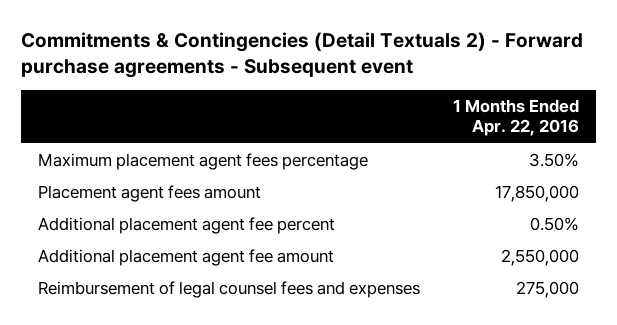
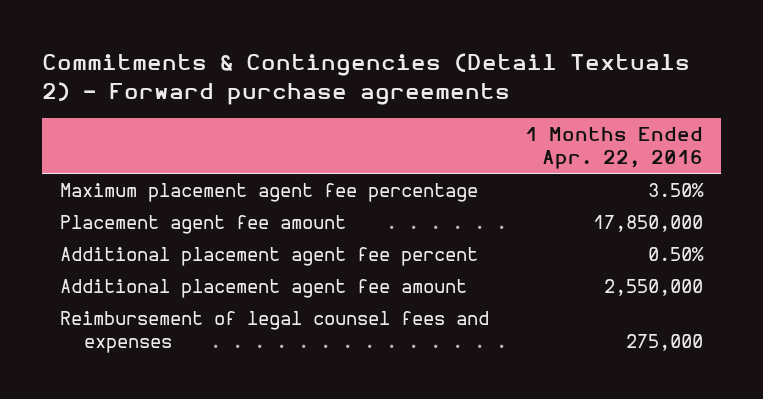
- Commitments & Contingencies (Detail Textuals 2) - Forward purchase agreements - Subsequent event
+ Commitments & Contingencies (Detail Textuals 2) - Forward purchase agreements
- Maximum placement agent fees percentage | 3.50%
- Placement agent fees amount | 17,850,000
+ Maximum placement agent fee percentage | 3.50%
+ Placement agent fee amount | 17,850,000

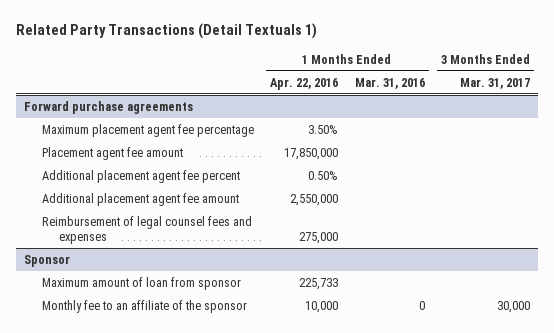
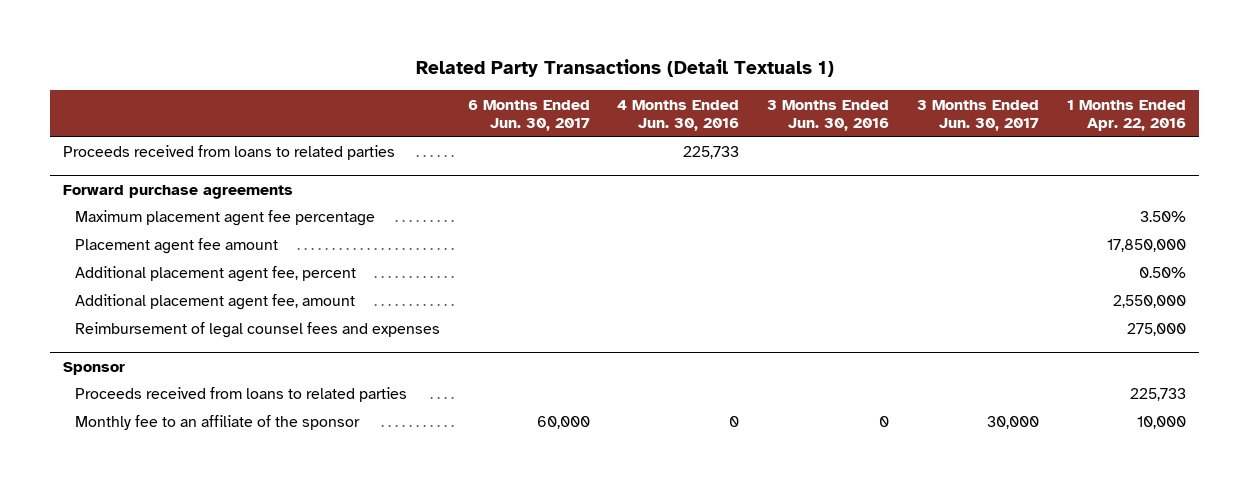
- | 1 Months Ended Apr. 22, 2016 | 1 Months Ended Mar. 31, 2016 | 3 Months Ended Mar. 31, 2017
+ | 6 Months Ended Jun. 30, 2017 | 4 Months Ended Jun. 30, 2016 | 3 Months Ended Jun. 30, 2016 | 3 Months Ended Jun. 30, 2017 | 1 Months Ended Apr. 22, 2016
+ Proceeds received from loans to related parties | | 225,733 | | |
@ Forward purchase agreements
- Additional placement agent fee percent | 0.50% | |
- Additional placement agent fee amount | 2,550,000 | |
+ Additional placement agent fee, percent | | | | | 0.50%
+ Additional placement agent fee, amount | | | | | 2,550,000
@ Sponsor
- Maximum amount of loan from sponsor | 225,733 | |
+ Proceeds received from loans to related parties | | | | | 225,733

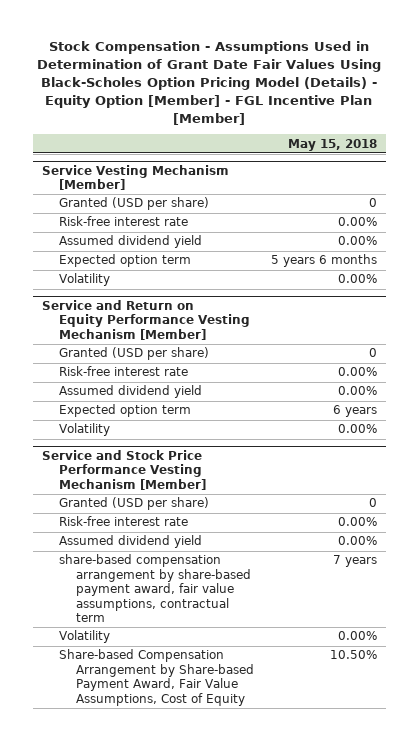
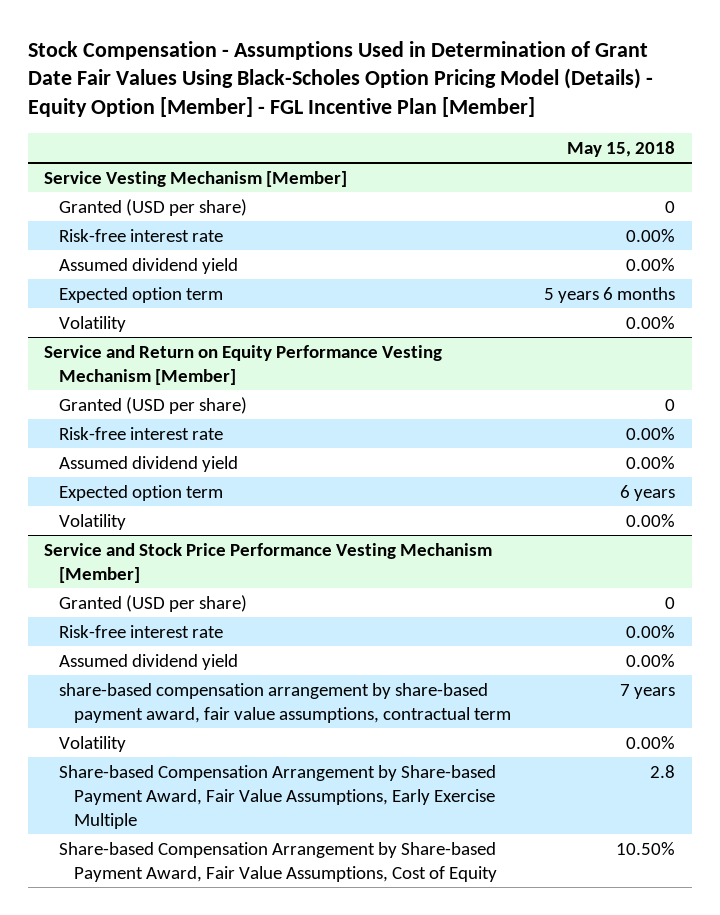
@ Service and Stock Price Performance Vesting Mechanism [Member]
+ Share-based Compensation Arrangement by Share-based Payment Award, Fair Value Assumptions, Early Exercise Multiple | 2.8

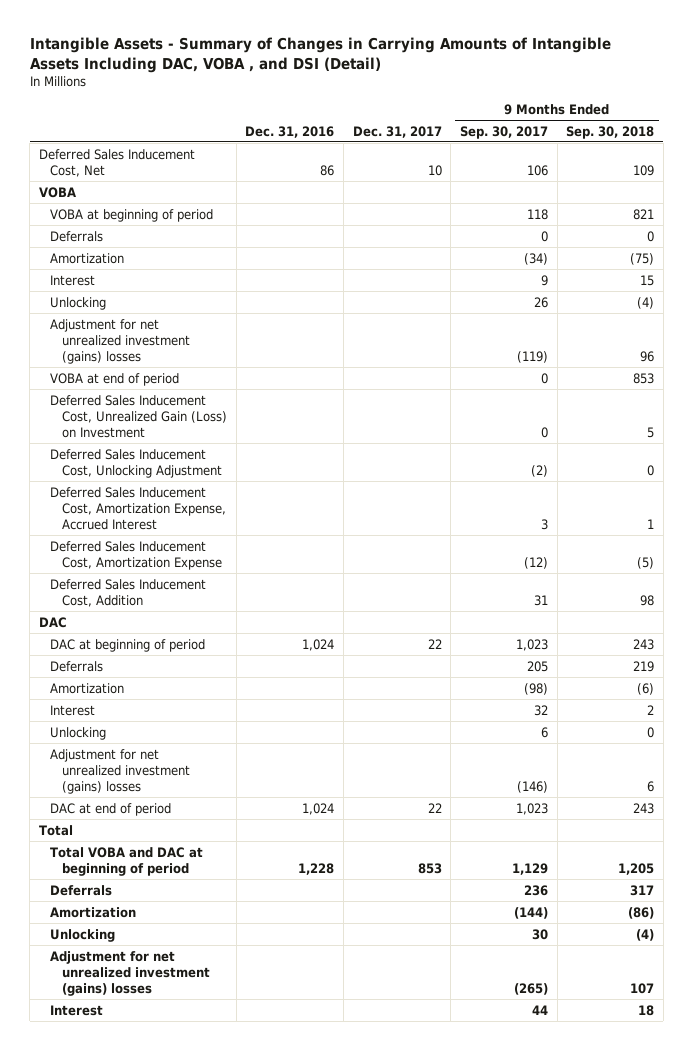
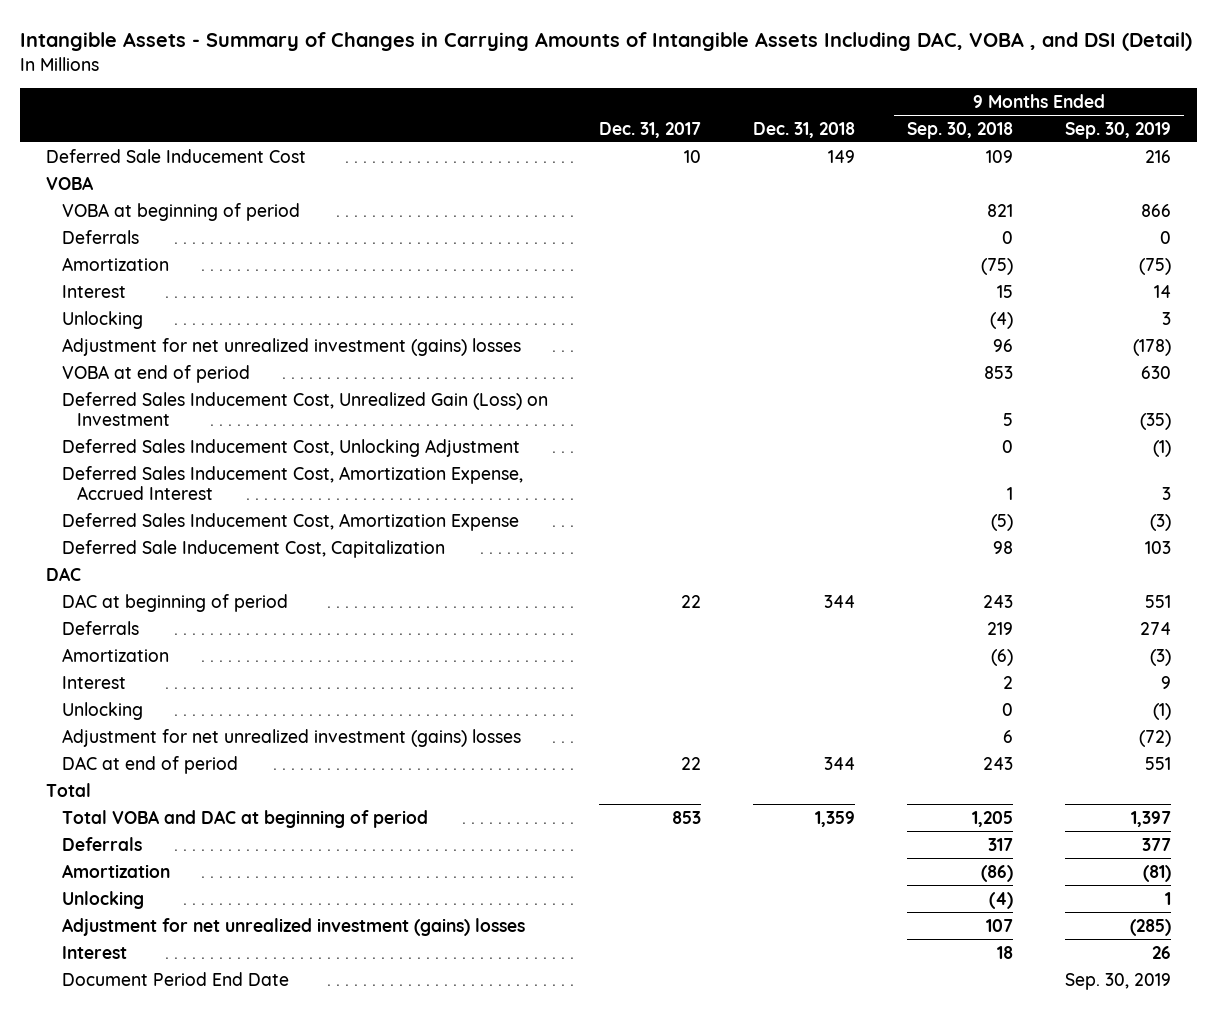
- | Dec. 31, 2016 | Dec. 31, 2017 | 9 Months Ended Sep. 30, 2017 | 9 Months Ended Sep. 30, 2018
+ | Dec. 31, 2017 | Dec. 31, 2018 | 9 Months Ended Sep. 30, 2018 | 9 Months Ended Sep. 30, 2019
- Deferred Sales Inducement Cost, Net | 86 | 10 | 106 | 109
+ Deferred Sale Inducement Cost | 10 | 149 | 109 | 216
- Deferred Sales Inducement Cost, Addition | | | 31 | 98
+ Deferred Sale Inducement Cost, Capitalization | | | 98 | 103
+ Document Period End Date | | | | Sep. 30, 2019

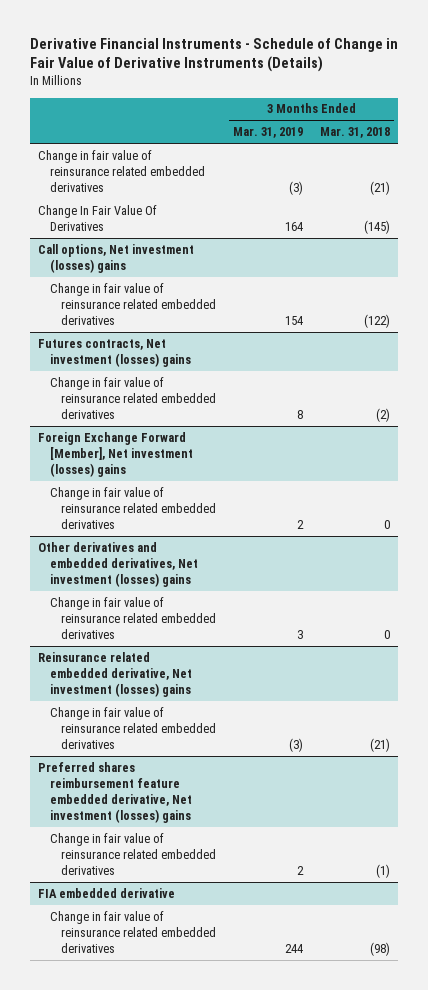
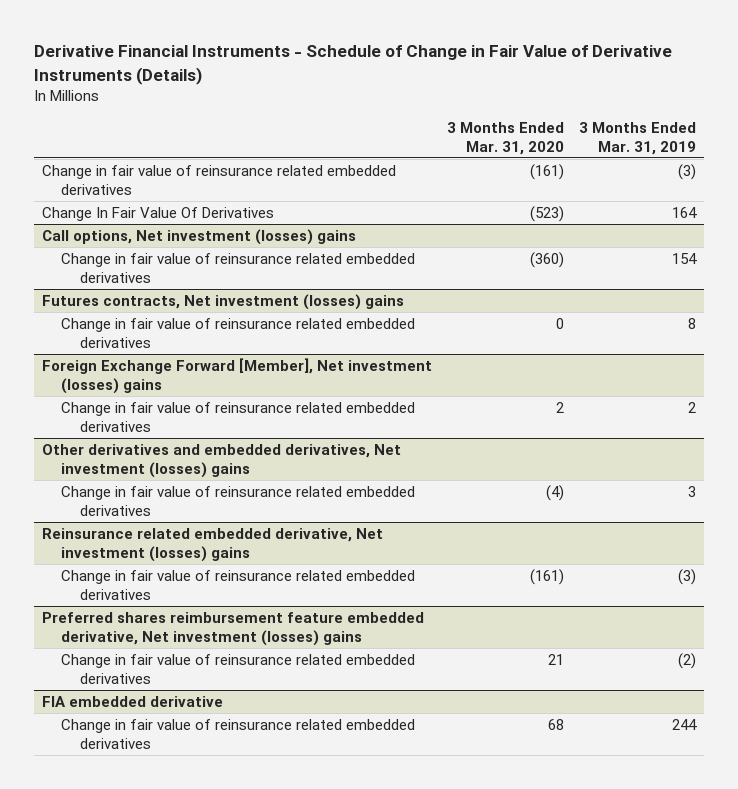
- | 3 Months Ended Mar. 31, 2019 | 3 Months Ended Mar. 31, 2018
+ | 3 Months Ended Mar. 31, 2020 | 3 Months Ended Mar. 31, 2019
@ Preferred shares reimbursement feature embedded derivative, Net investment (losses) gains
- Change in fair value of reinsurance related embedded derivatives | 2 | (1)
+ Change in fair value of reinsurance related embedded derivatives | 21 | (2)

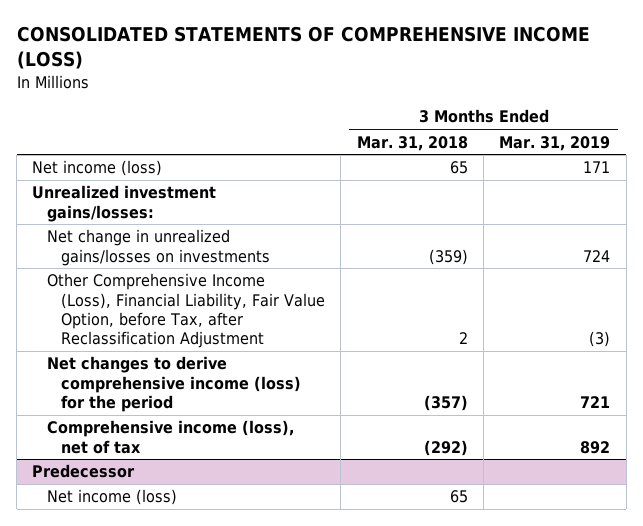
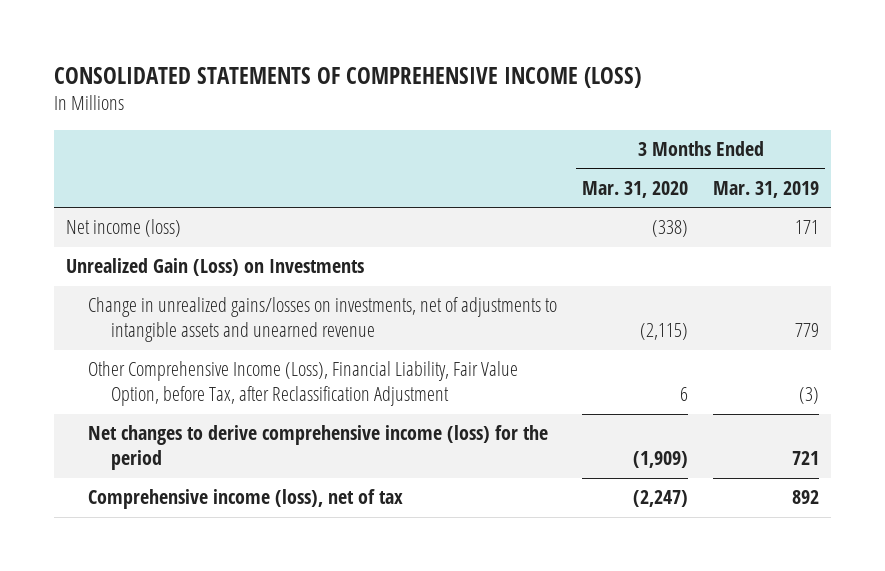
- | 3 Months Ended Mar. 31, 2018 | 3 Months Ended Mar. 31, 2019
+ | 3 Months Ended Mar. 31, 2020 | 3 Months Ended Mar. 31, 2019
- Unrealized investment gains/losses:
- Net change in unrealized gains/losses on investments | (359) | 724
+ Unrealized Gain (Loss) on Investments
+ Change in unrealized gains/losses on investments, net of adjustments to intangible assets and unearned revenue | (2,115) | 779
- Predecessor
- Net income (loss) | 65 |

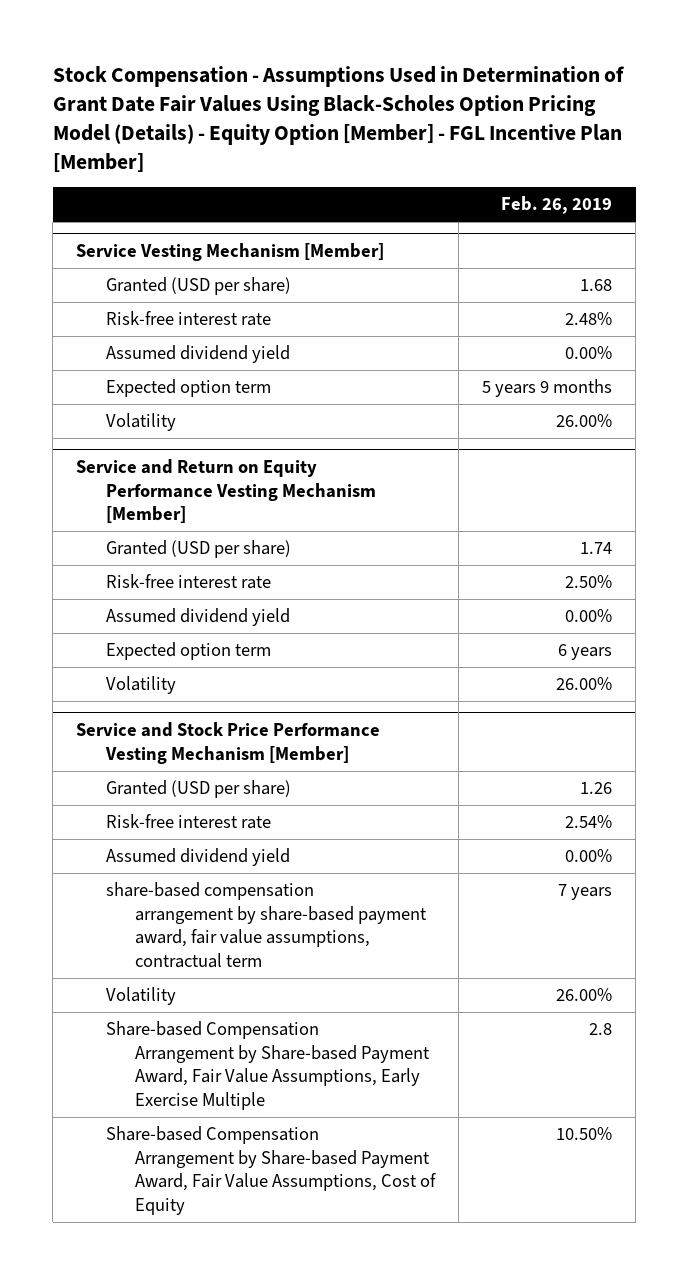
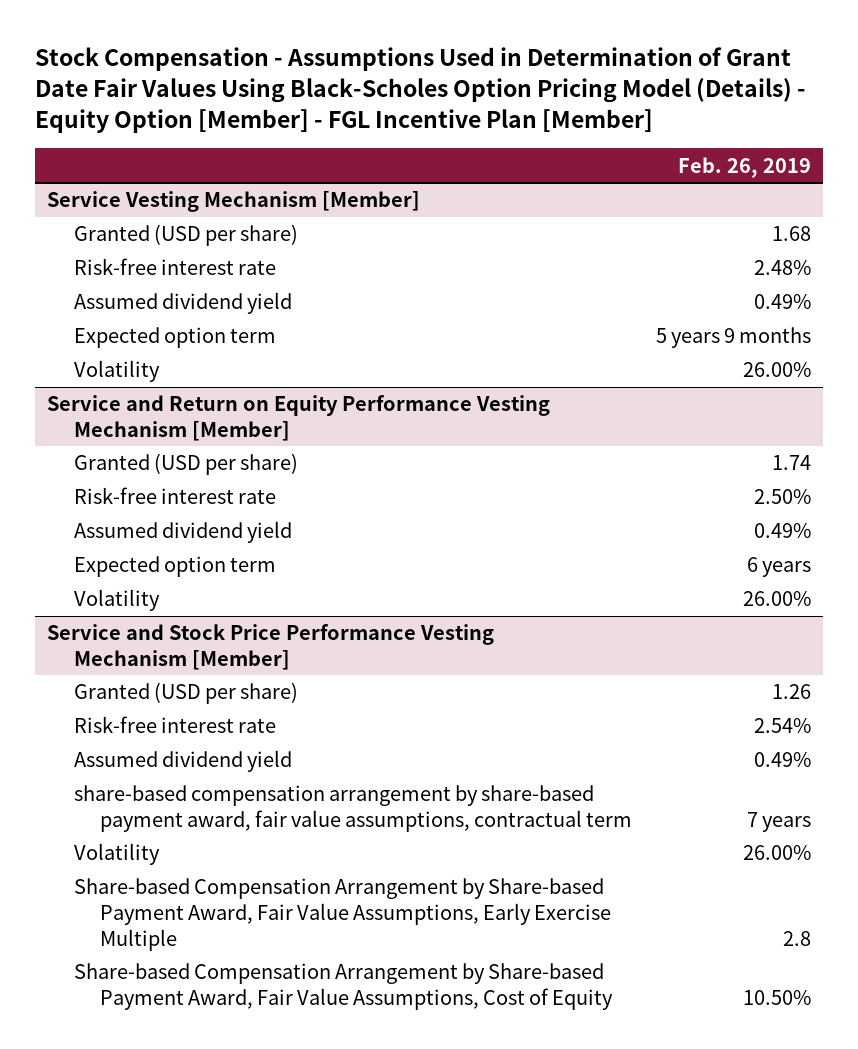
@ Service Vesting Mechanism [Member]
- Assumed dividend yield | 0.00%
+ Assumed dividend yield | 0.49%
@ Service and Return on Equity Performance Vesting Mechanism [Member]
- Assumed dividend yield | 0.00%
+ Assumed dividend yield | 0.49%
@ Service and Stock Price Performance Vesting Mechanism [Member]
- Assumed dividend yield | 0.00%
+ Assumed dividend yield | 0.49%

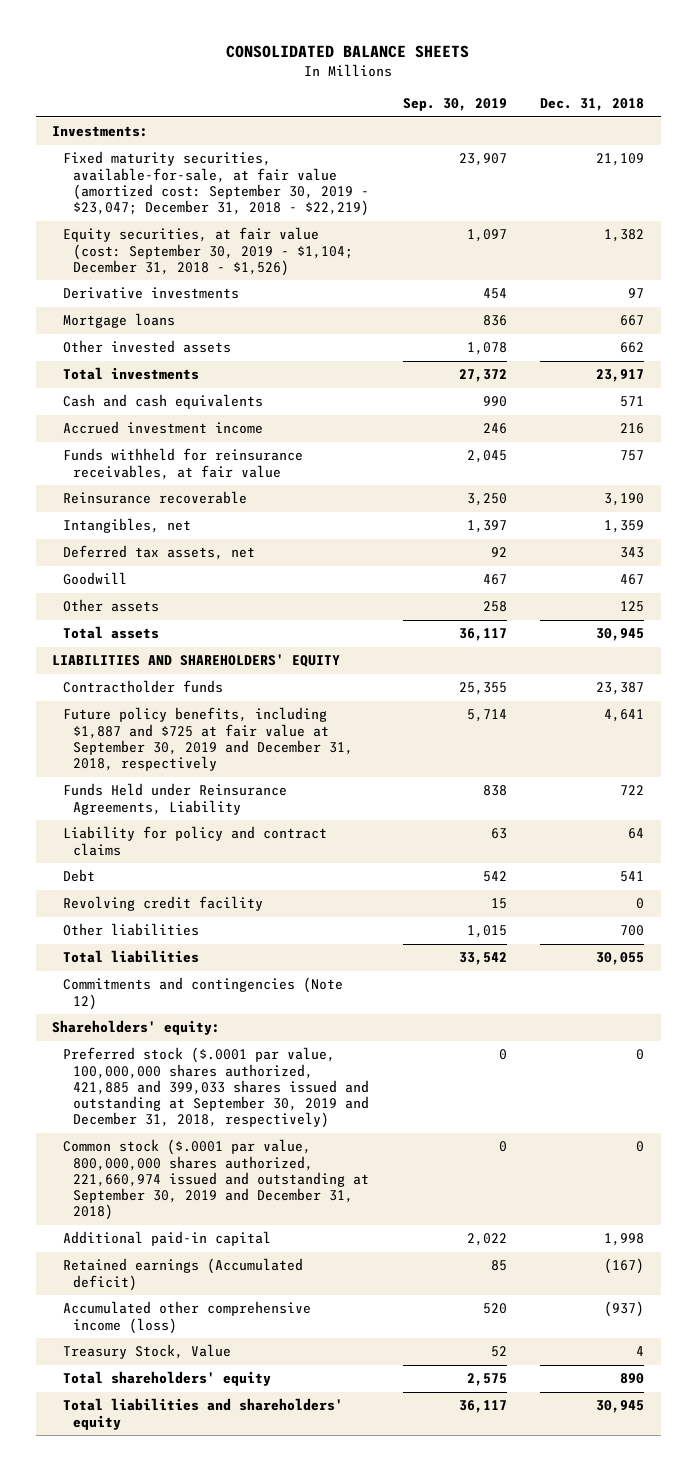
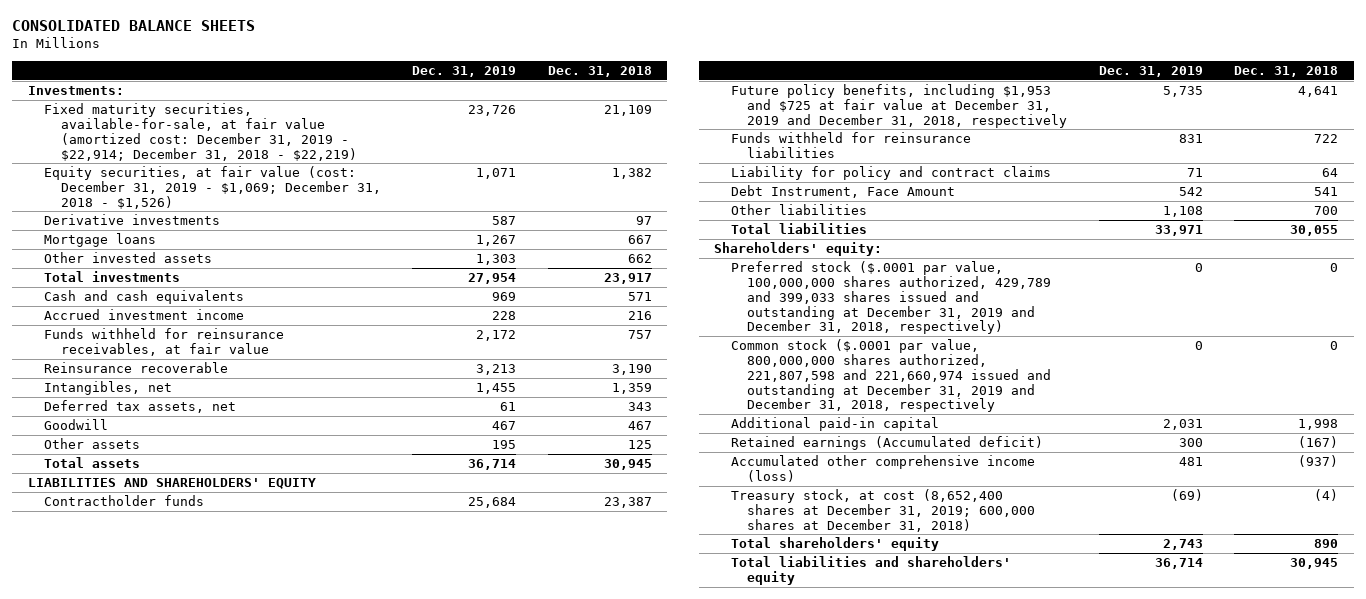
- | Sep. 30, 2019 | Dec. 31, 2018
+ | Dec. 31, 2019 | Dec. 31, 2018
- Fixed maturity securities, available-for-sale, at fair value (amortized cost: September 30, 2019 - $23,047; December 31, 2018 - $22,219) | 23,907 | 21,109
- Equity securities, at fair value (cost: September 30, 2019 - $1,104; December 31, 2018 - $1,526) | 1,097 | 1,382
+ Fixed maturity securities, available-for-sale, at fair value (amortized cost: December 31, 2019 - $22,914; December 31, 2018 - $22,219) | 23,726 | 21,109
+ Equity securities, at fair value (cost: December 31, 2019 - $1,069; December 31, 2018 - $1,526) | 1,071 | 1,382
- Future policy benefits, including $1,887 and $725 at fair value at September 30, 2019 and December 31, 2018, respectively | 5,714 | 4,641
- Funds Held under Reinsurance Agreements, Liability | 838 | 722
+ Future policy benefits, including $1,953 and $725 at fair value at December 31, 2019 and December 31, 2018, respectively | 5,735 | 4,641
+ Funds withheld for reinsurance liabilities | 831 | 722
- Debt | 542 | 541
- Revolving credit facility | 15 | 0
+ Debt Instrument, Face Amount | 542 | 541
- Commitments and contingencies (Note 12)
- Preferred stock ($.0001 par value, 100,000,000 shares authorized, 421,885 and 399,033 shares issued and outstanding at September 30, 2019 and December 31, 2018, respectively) | 0 | 0
- Common stock ($.0001 par value, 800,000,000 shares authorized, 221,660,974 issued and outstanding at September 30, 2019 and December 31, 2018) | 0 | 0
+ Preferred stock ($.0001 par value, 100,000,000 shares authorized, 429,789 and 399,033 shares issued and outstanding at December 31, 2019 and December 31, 2018, respectively) | 0 | 0
+ Common stock ($.0001 par value, 800,000,000 shares authorized, 221,807,598 and 221,660,974 issued and outstanding at December 31, 2019 and December 31, 2018, respectively | 0 | 0
- Treasury Stock, Value | 52 | 4
+ Treasury stock, at cost (8,652,400 shares at December 31, 2019; 600,000 shares at December 31, 2018) | (69) | (4)

